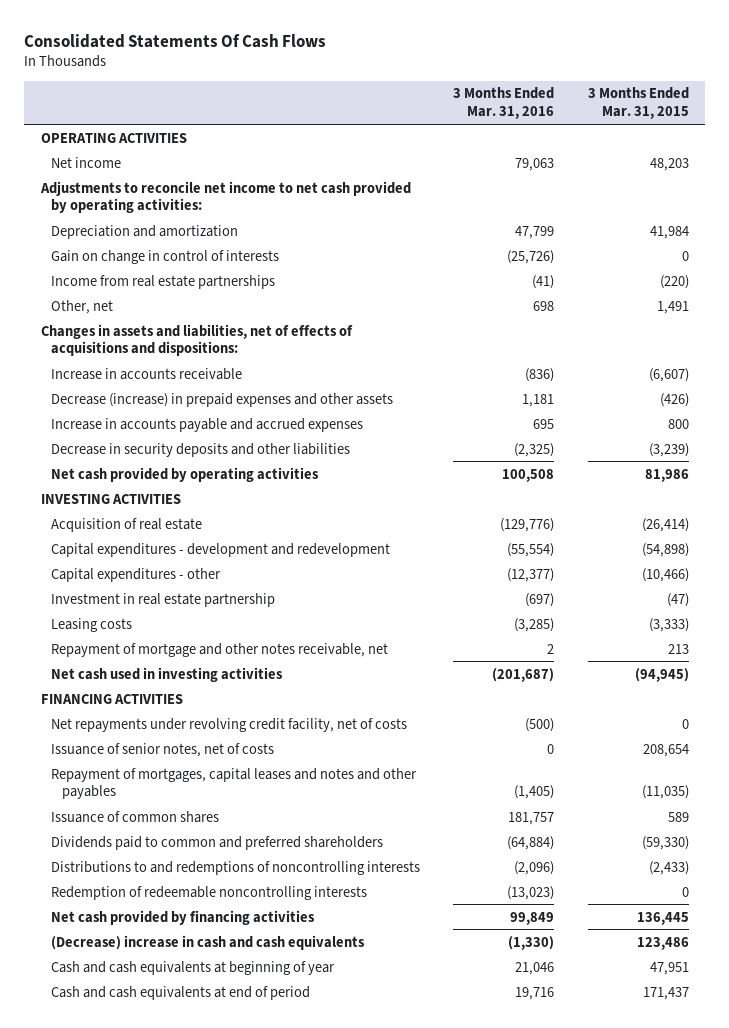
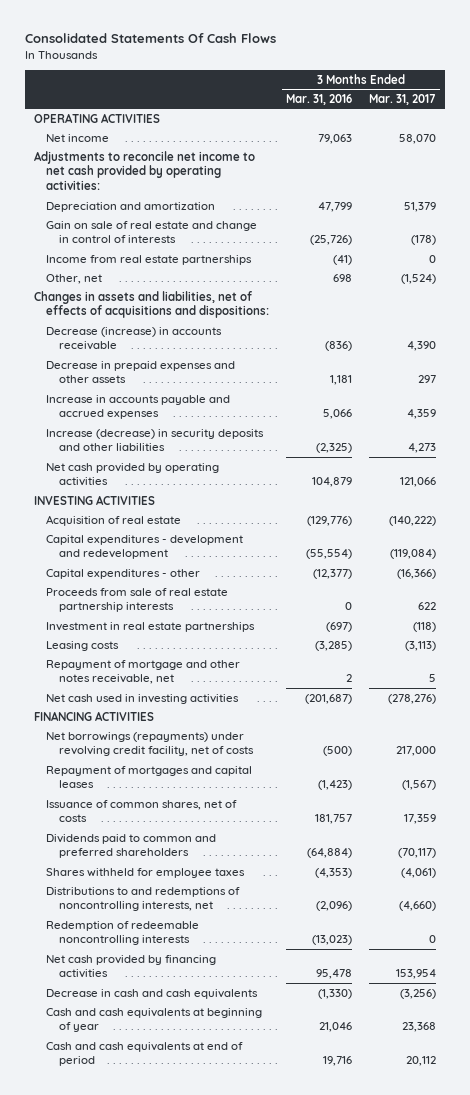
- | 3 Months Ended Mar. 31, 2016 | 3 Months Ended Mar. 31, 2015
+ | 3 Months Ended Mar. 31, 2016 | 3 Months Ended Mar. 31, 2017
- Gain on change in control of interests | (25,726) | 0
+ Gain on sale of real estate and change in control of interests | (25,726) | (178)
- Increase in accounts receivable | (836) | (6,607)
- Decrease (increase) in prepaid expenses and other assets | 1,181 | (426)
- Increase in accounts payable and accrued expenses | 695 | 800
- Decrease in security deposits and other liabilities | (2,325) | (3,239)
- Net cash provided by operating activities | 100,508 | 81,986
+ Decrease (increase) in accounts receivable | (836) | 4,390
+ Decrease in prepaid expenses and other assets | 1,181 | 297
+ Increase in accounts payable and accrued expenses | 5,066 | 4,359
+ Increase (decrease) in security deposits and other liabilities | (2,325) | 4,273
+ Net cash provided by operating activities | 104,879 | 121,066
- Investment in real estate partnership | (697) | (47)
+ Proceeds from sale of real estate partnership interests | 0 | 622
+ Investment in real estate partnerships | (697) | (118)
- Net repayments under revolving credit facility, net of costs | (500) | 0
- Issuance of senior notes, net of costs | 0 | 208,654
- Repayment of mortgages, capital leases and notes and other payables | (1,405) | (11,035)
- Issuance of common shares | 181,757 | 589
+ Net borrowings (repayments) under revolving credit facility, net of costs | (500) | 217,000
+ Repayment of mortgages and capital leases | (1,423) | (1,567)
+ Issuance of common shares, net of costs | 181,757 | 17,359
- Distributions to and redemptions of noncontrolling interests | (2,096) | (2,433)
+ Shares withheld for employee taxes | (4,353) | (4,061)
+ Distributions to and redemptions of noncontrolling interests, net | (2,096) | (4,660)
- Net cash provided by financing activities | 99,849 | 136,445
- (Decrease) increase in cash and cash equivalents | (1,330) | 123,486
+ Net cash provided by financing activities | 95,478 | 153,954
+ Decrease in cash and cash equivalents | (1,330) | (3,256)

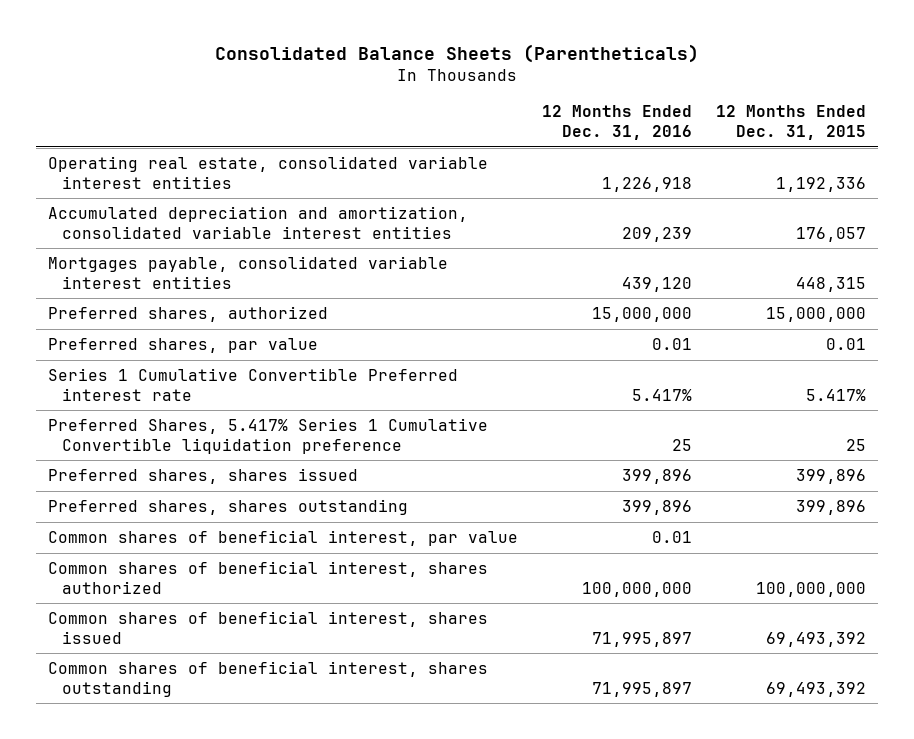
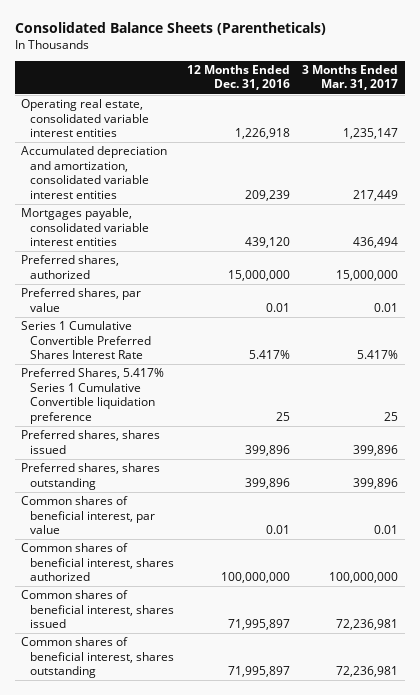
- | 12 Months Ended Dec. 31, 2016 | 12 Months Ended Dec. 31, 2015
+ | 12 Months Ended Dec. 31, 2016 | 3 Months Ended Mar. 31, 2017
- Series 1 Cumulative Convertible Preferred interest rate | 5.417% | 5.417%
+ Series 1 Cumulative Convertible Preferred Shares Interest Rate | 5.417% | 5.417%

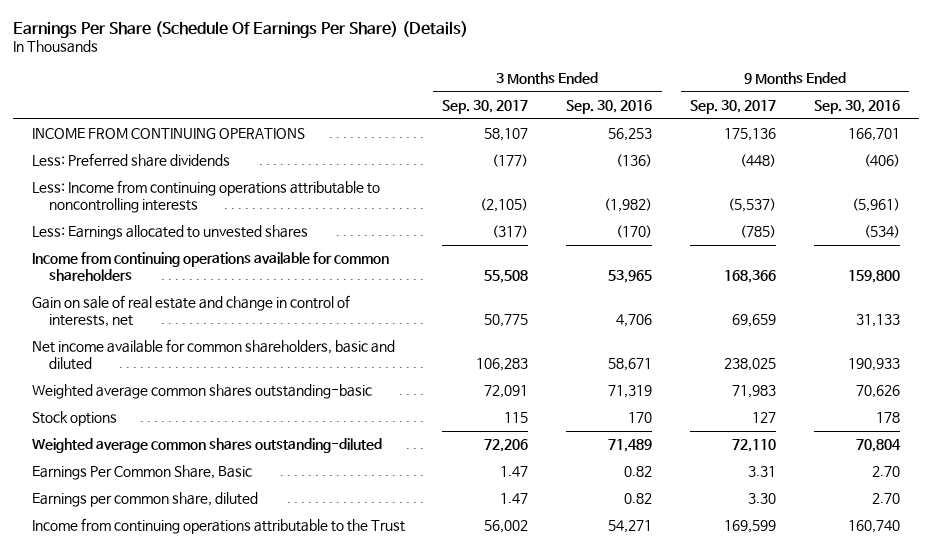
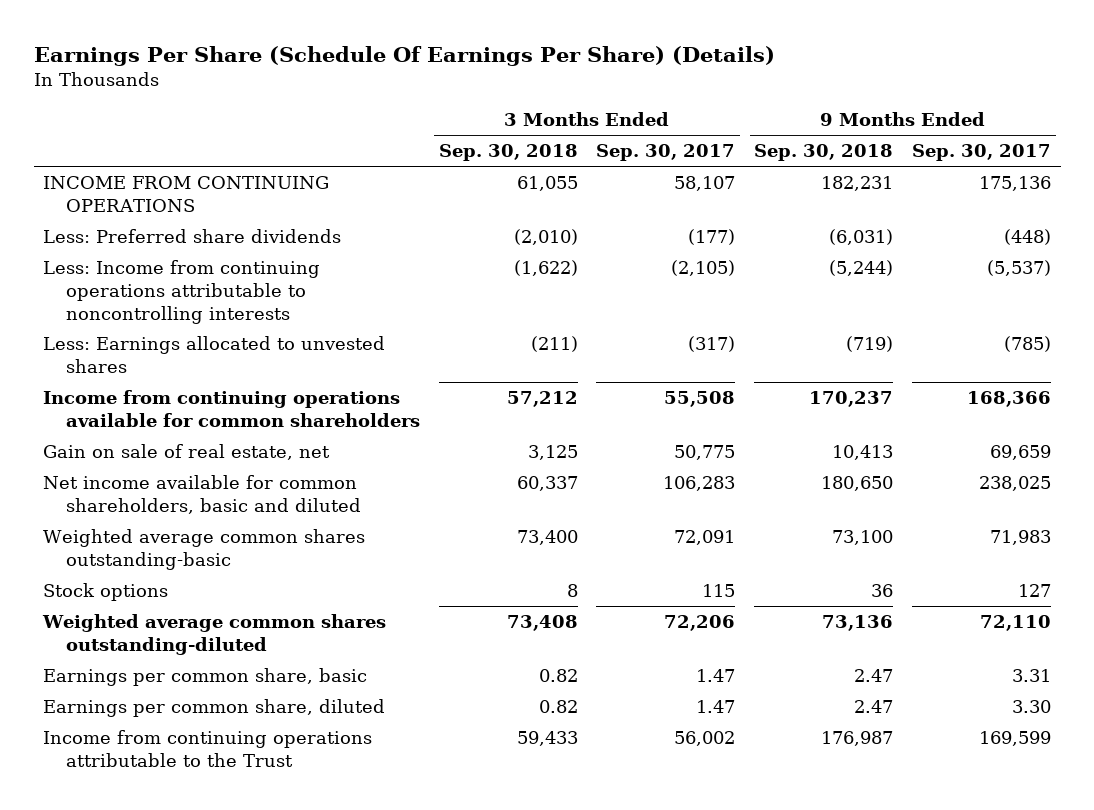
- | 3 Months Ended Sep. 30, 2017 | 3 Months Ended Sep. 30, 2016 | 9 Months Ended Sep. 30, 2017 | 9 Months Ended Sep. 30, 2016
+ | 3 Months Ended Sep. 30, 2018 | 3 Months Ended Sep. 30, 2017 | 9 Months Ended Sep. 30, 2018 | 9 Months Ended Sep. 30, 2017
- Gain on sale of real estate and change in control of interests, net | 50,775 | 4,706 | 69,659 | 31,133
+ Gain on sale of real estate, net | 3,125 | 50,775 | 10,413 | 69,659
- Earnings Per Common Share, Basic | 1.47 | 0.82 | 3.31 | 2.70
+ Earnings per common share, basic | 0.82 | 1.47 | 2.47 | 3.31

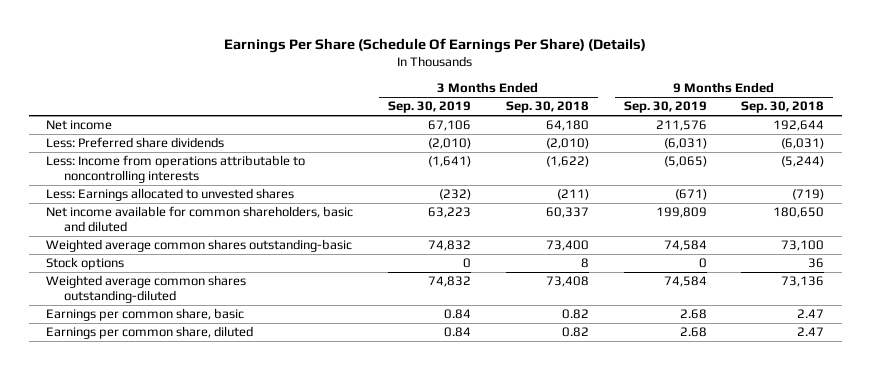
- | 3 Months Ended Sep. 30, 2018 | 3 Months Ended Sep. 30, 2017 | 9 Months Ended Sep. 30, 2018 | 9 Months Ended Sep. 30, 2017
+ | 3 Months Ended Sep. 30, 2019 | 3 Months Ended Sep. 30, 2018 | 9 Months Ended Sep. 30, 2019 | 9 Months Ended Sep. 30, 2018
- INCOME FROM CONTINUING OPERATIONS | 61,055 | 58,107 | 182,231 | 175,136
+ Net income | 67,106 | 64,180 | 211,576 | 192,644
- Less: Income from continuing operations attributable to noncontrolling interests | (1,622) | (2,105) | (5,244) | (5,537)
+ Less: Income from operations attributable to noncontrolling interests | (1,641) | (1,622) | (5,065) | (5,244)
- Income from continuing operations available for common shareholders | 57,212 | 55,508 | 170,237 | 168,366
- Gain on sale of real estate, net | 3,125 | 50,775 | 10,413 | 69,659
- Income from continuing operations attributable to the Trust | 59,433 | 56,002 | 176,987 | 169,599

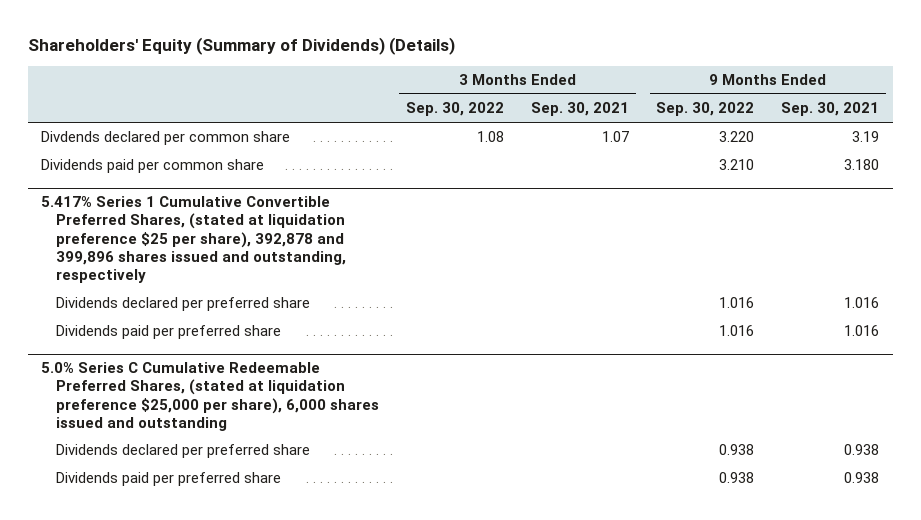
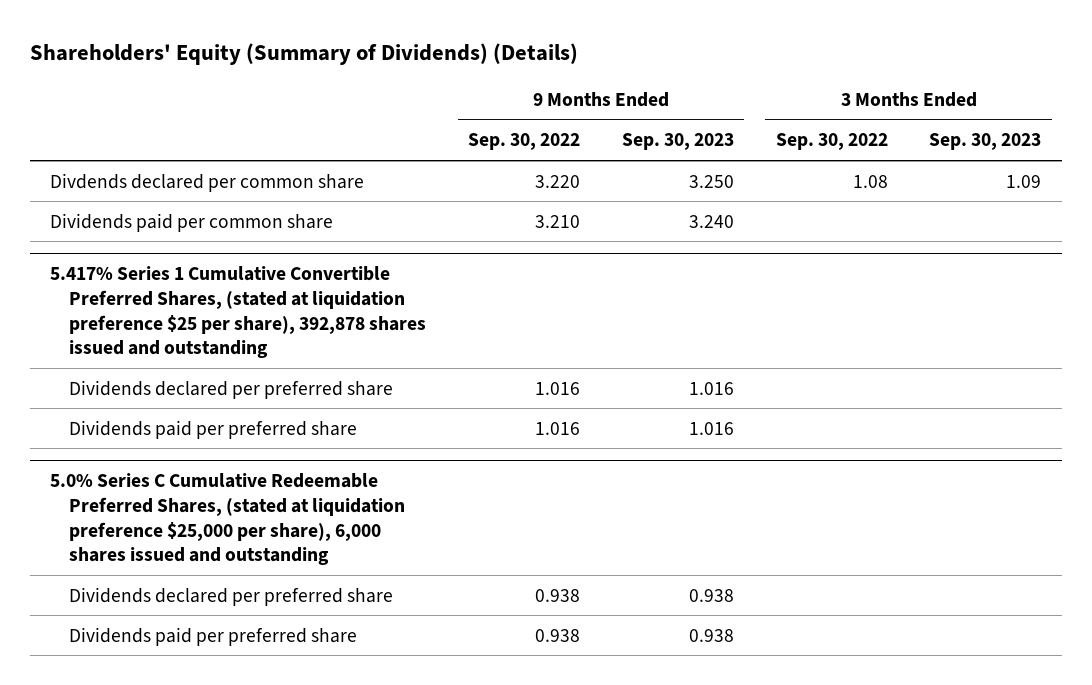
- | 3 Months Ended Sep. 30, 2022 | 3 Months Ended Sep. 30, 2021 | 9 Months Ended Sep. 30, 2022 | 9 Months Ended Sep. 30, 2021
+ | 9 Months Ended Sep. 30, 2022 | 9 Months Ended Sep. 30, 2023 | 3 Months Ended Sep. 30, 2022 | 3 Months Ended Sep. 30, 2023
- 5.417% Series 1 Cumulative Convertible Preferred Shares, (stated at liquidation preference $25 per share), 392,878 and 399,896 shares issued and outstanding, respectively
+ 5.417% Series 1 Cumulative Convertible Preferred Shares, (stated at liquidation preference $25 per share), 392,878 shares issued and outstanding

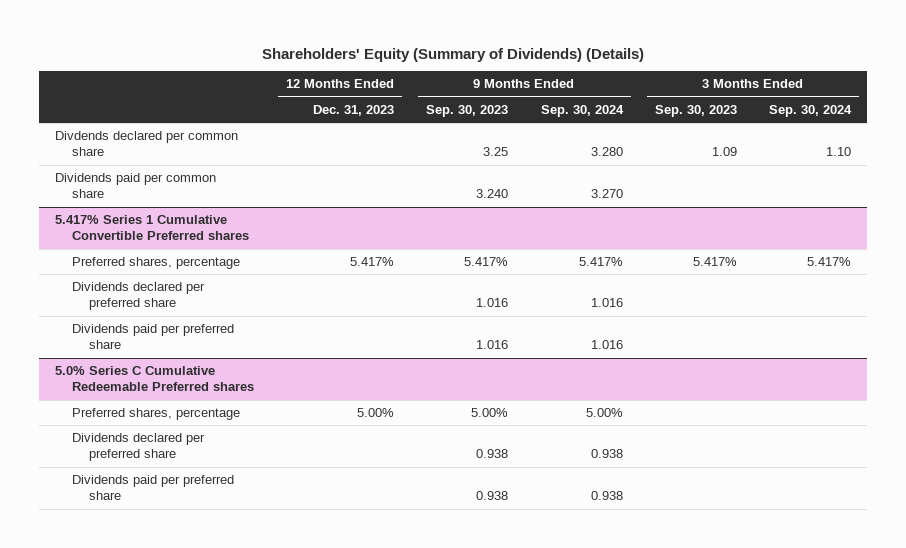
- | 9 Months Ended Sep. 30, 2022 | 9 Months Ended Sep. 30, 2023 | 3 Months Ended Sep. 30, 2022 | 3 Months Ended Sep. 30, 2023
+ | 12 Months Ended Dec. 31, 2023 | 9 Months Ended Sep. 30, 2023 | 9 Months Ended Sep. 30, 2024 | 3 Months Ended Sep. 30, 2023 | 3 Months Ended Sep. 30, 2024
- Divdends declared per common share | 3.220 | 3.250 | 1.08 | 1.09
+ Divdends declared per common share | | 3.25 | 3.280 | 1.09 | 1.10
- 5.417% Series 1 Cumulative Convertible Preferred Shares, (stated at liquidation preference $25 per share), 392,878 shares issued and outstanding
+ 5.417% Series 1 Cumulative Convertible Preferred shares
+ Preferred shares, percentage | 5.417% | 5.417% | 5.417% | 5.417% | 5.417%
- 5.0% Series C Cumulative Redeemable Preferred Shares, (stated at liquidation preference $25,000 per share), 6,000 shares issued and outstanding
+ 5.0% Series C Cumulative Redeemable Preferred shares
+ Preferred shares, percentage | 5.00% | 5.00% | 5.00% | |

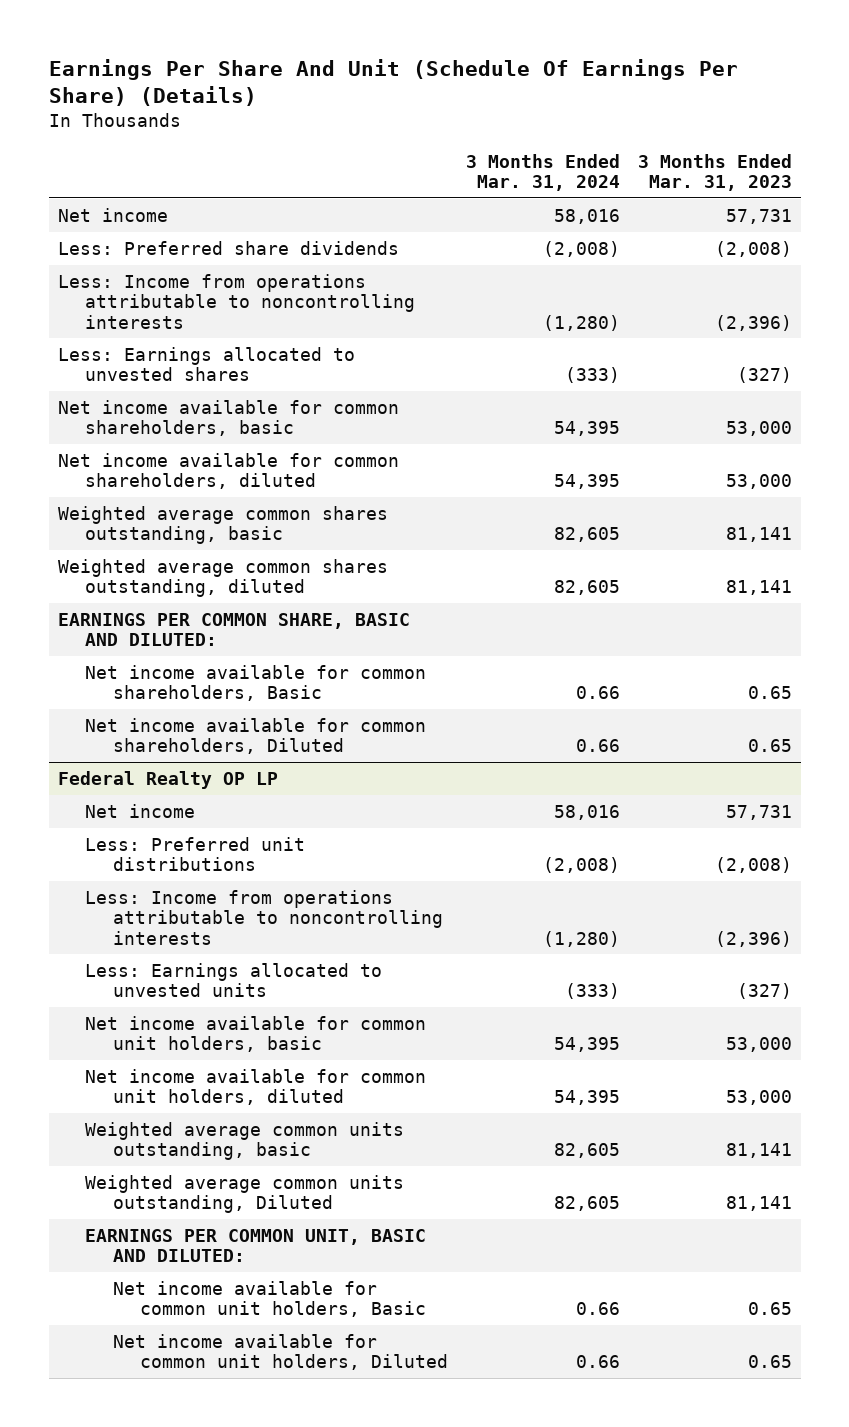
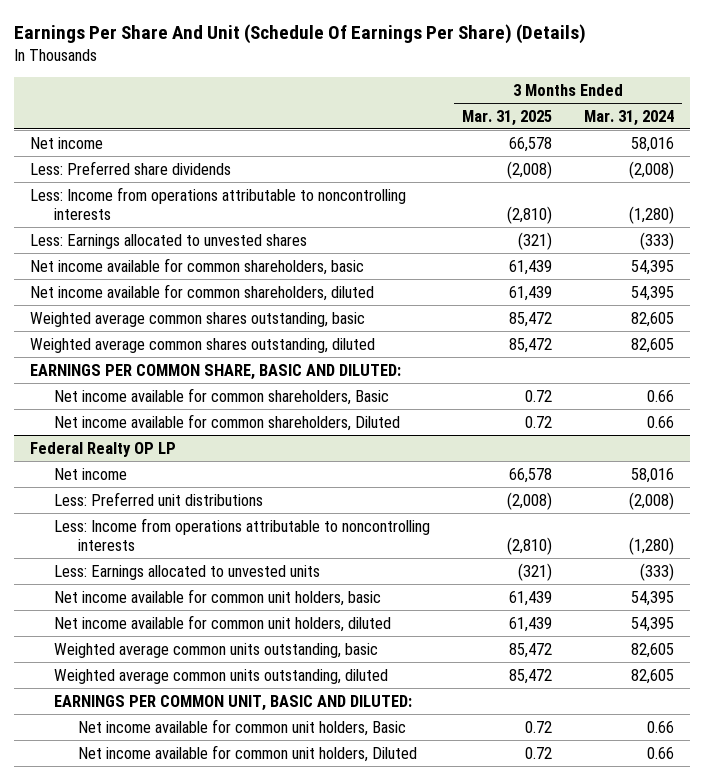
- | 3 Months Ended Mar. 31, 2024 | 3 Months Ended Mar. 31, 2023
+ | 3 Months Ended Mar. 31, 2025 | 3 Months Ended Mar. 31, 2024
@ Federal Realty OP LP
- Weighted average common units outstanding, Diluted | 82,605 | 81,141
+ Weighted average common units outstanding, diluted | 85,472 | 82,605

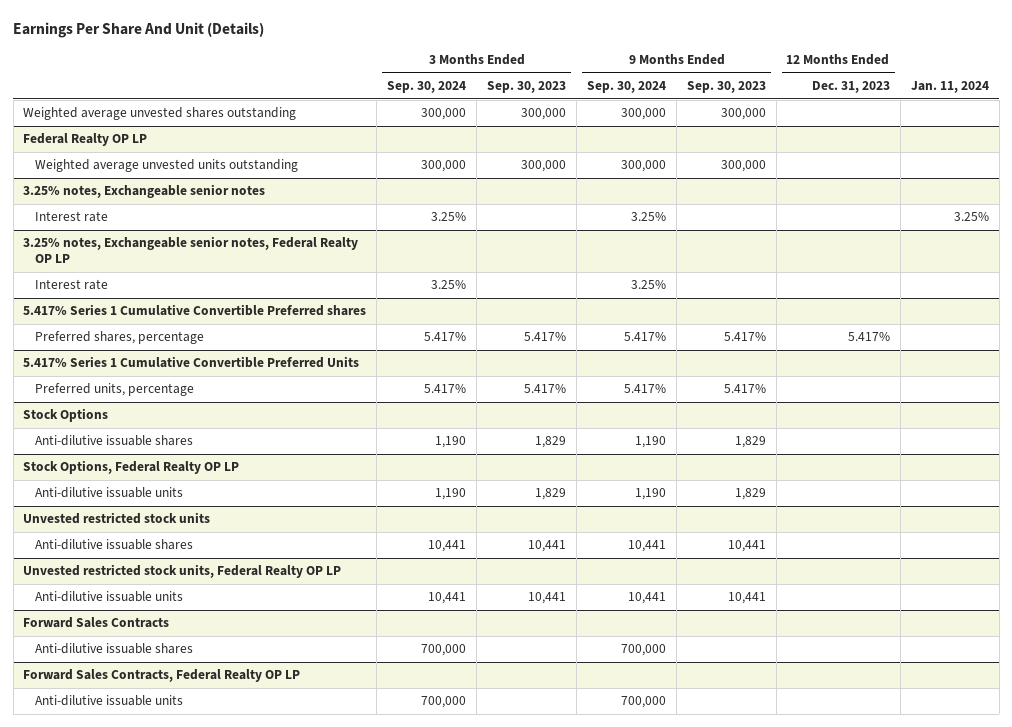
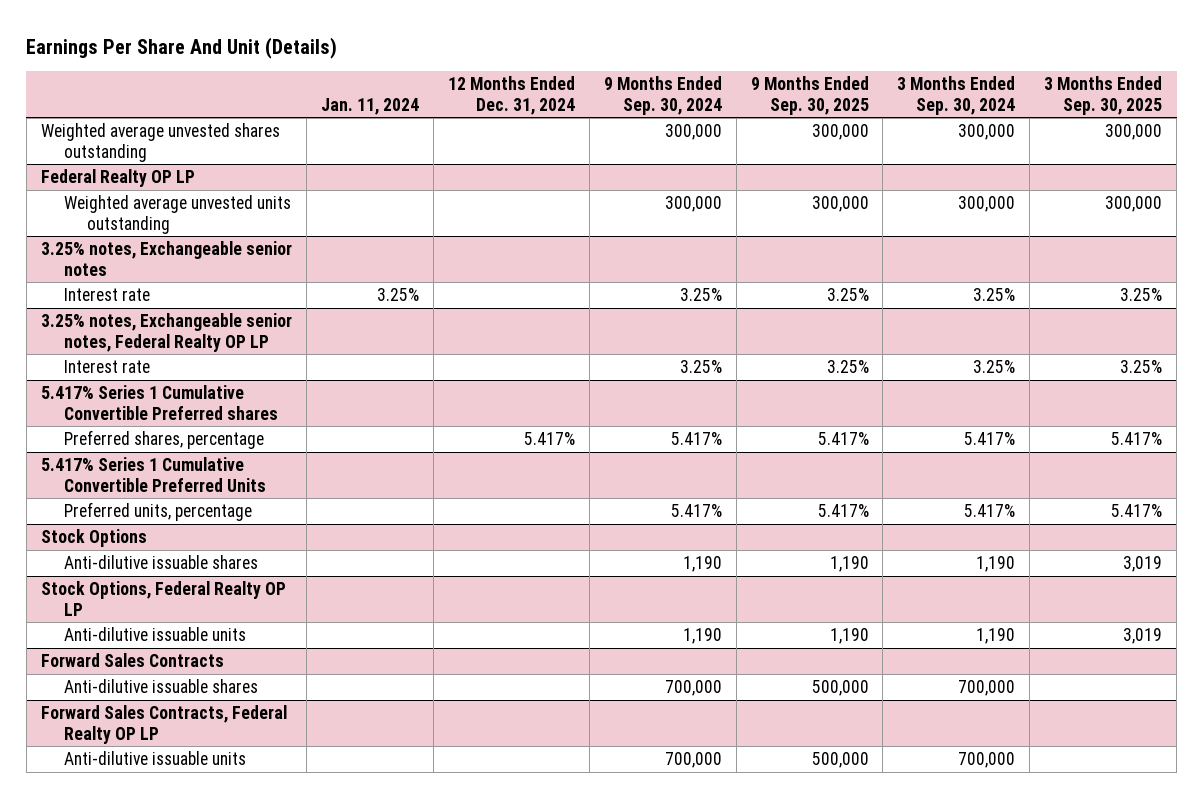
- | 3 Months Ended Sep. 30, 2024 | 3 Months Ended Sep. 30, 2023 | 9 Months Ended Sep. 30, 2024 | 9 Months Ended Sep. 30, 2023 | 12 Months Ended Dec. 31, 2023 | Jan. 11, 2024
+ | Jan. 11, 2024 | 12 Months Ended Dec. 31, 2024 | 9 Months Ended Sep. 30, 2024 | 9 Months Ended Sep. 30, 2025 | 3 Months Ended Sep. 30, 2024 | 3 Months Ended Sep. 30, 2025
- Unvested restricted stock units
- Anti-dilutive issuable shares | 10,441 | 10,441 | 10,441 | 10,441 | |
- Unvested restricted stock units, Federal Realty OP LP
- Anti-dilutive issuable units | 10,441 | 10,441 | 10,441 | 10,441 | |

